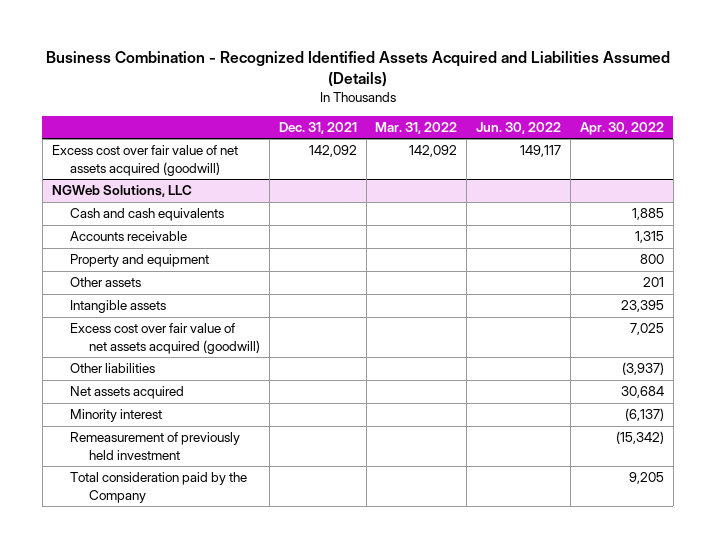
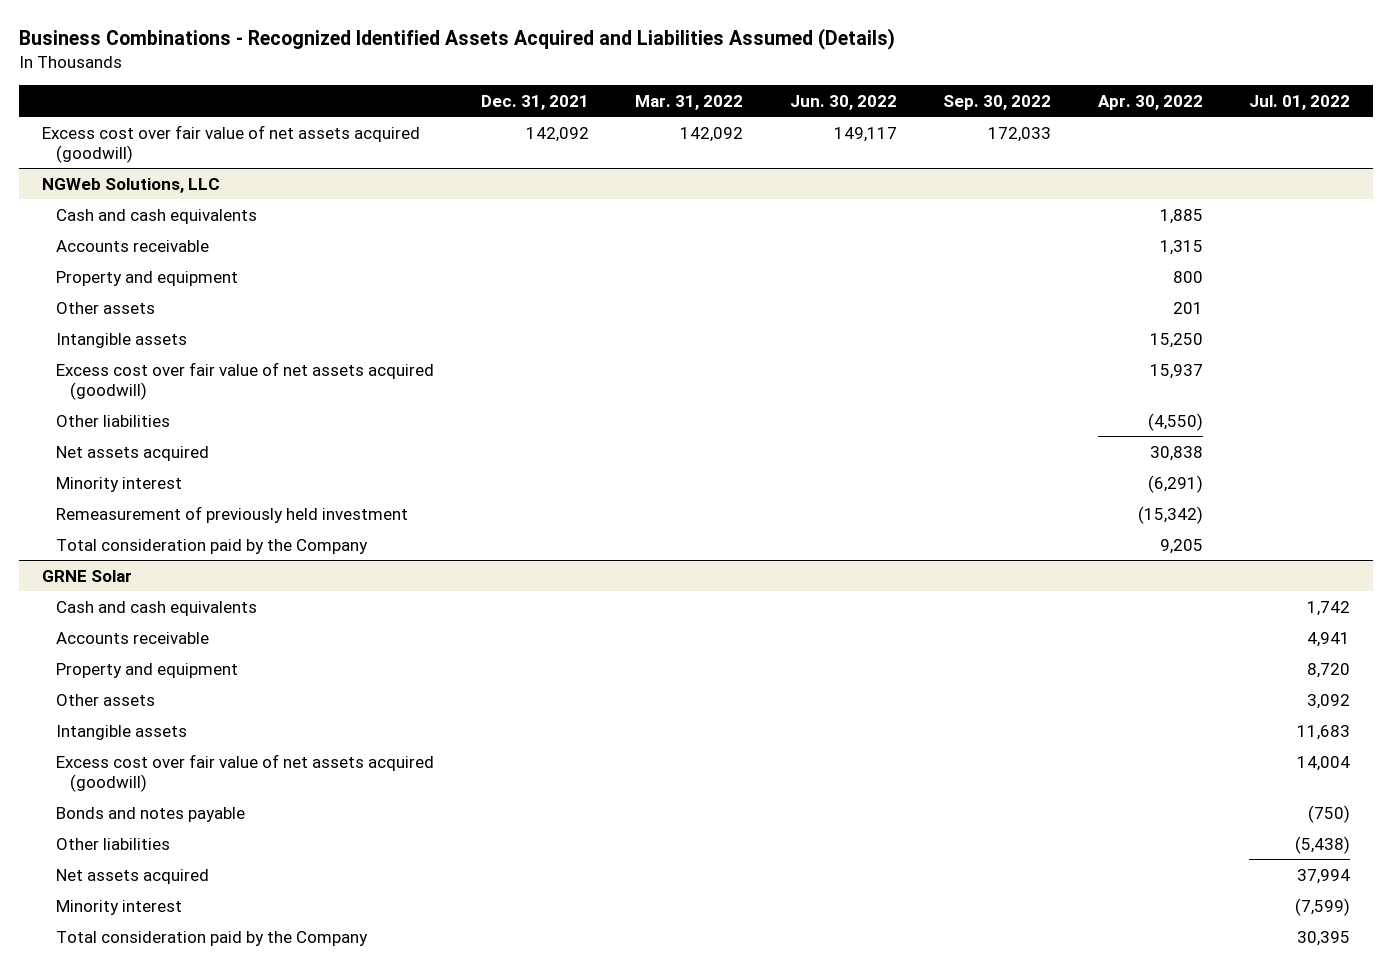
- Business Combination - Recognized Identified Assets Acquired and Liabilities Assumed (Details)
+ Business Combinations - Recognized Identified Assets Acquired and Liabilities Assumed (Details)
- | Dec. 31, 2021 | Mar. 31, 2022 | Jun. 30, 2022 | Apr. 30, 2022
+ | Dec. 31, 2021 | Mar. 31, 2022 | Jun. 30, 2022 | Sep. 30, 2022 | Apr. 30, 2022 | Jul. 01, 2022
@ NGWeb Solutions, LLC
- Intangible assets | | | | 23,395
- Excess cost over fair value of net assets acquired (goodwill) | | | | 7,025
- Other liabilities | | | | (3,937)
- Net assets acquired | | | | 30,684
- Minority interest | | | | (6,137)
+ Intangible assets | | | | | 15,250 |
+ Excess cost over fair value of net assets acquired (goodwill) | | | | | 15,937 |
+ Other liabilities | | | | | (4,550) |
+ Net assets acquired | | | | | 30,838 |
+ Minority interest | | | | | (6,291) |
+ GRNE Solar
+ Cash and cash equivalents | | | | | | 1,742
+ Accounts receivable | | | | | | 4,941
+ Property and equipment | | | | | | 8,720
+ Other assets | | | | | | 3,092
+ Intangible assets | | | | | | 11,683
+ Excess cost over fair value of net assets acquired (goodwill) | | | | | | 14,004
+ Bonds and notes payable | | | | | | (750)
+ Other liabilities | | | | | | (5,438)
+ Net assets acquired | | | | | | 37,994
+ Minority interest | | | | | | (7,599)
+ Total consideration paid by the Company | | | | | | 30,395

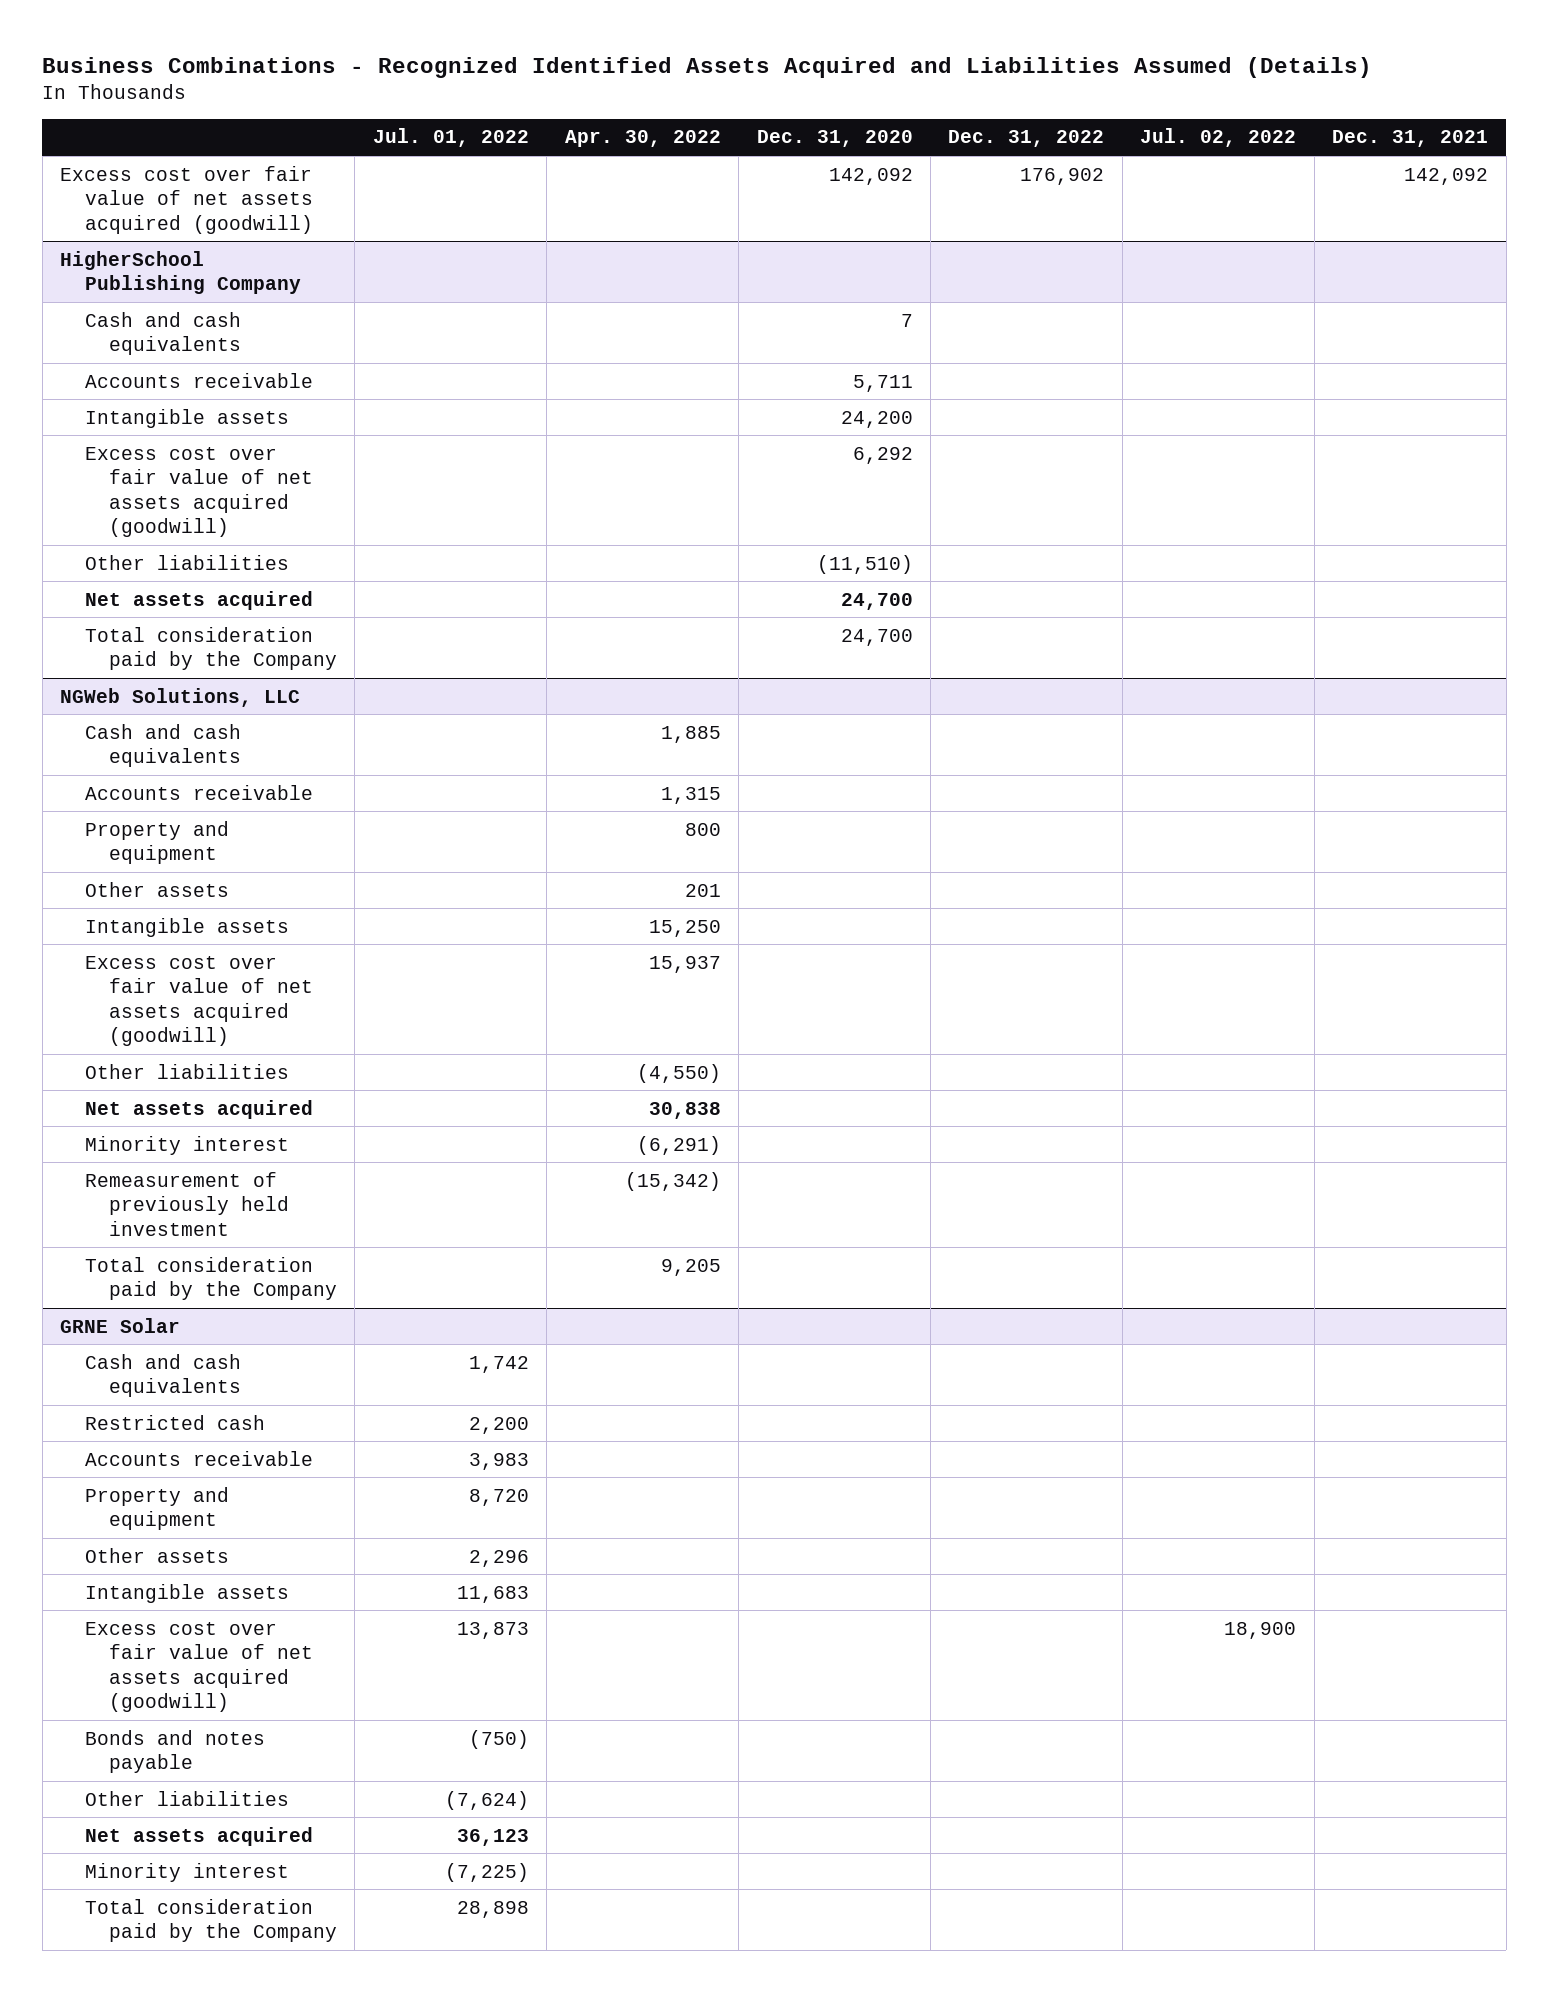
- | Dec. 31, 2021 | Mar. 31, 2022 | Jun. 30, 2022 | Sep. 30, 2022 | Apr. 30, 2022 | Jul. 01, 2022
+ | Jul. 01, 2022 | Apr. 30, 2022 | Dec. 31, 2020 | Dec. 31, 2022 | Jul. 02, 2022 | Dec. 31, 2021
+ HigherSchool Publishing Company
+ Cash and cash equivalents | | | 7 | | |
+ Accounts receivable | | | 5,711 | | |
+ Intangible assets | | | 24,200 | | |
+ Excess cost over fair value of net assets acquired (goodwill) | | | 6,292 | | |
+ Other liabilities | | | (11,510) | | |
+ Net assets acquired | | | 24,700 | | |
+ Total consideration paid by the Company | | | 24,700 | | |
@ GRNE Solar
- Accounts receivable | | | | | | 4,941
+ Restricted cash | 2,200 | | | | |
+ Accounts receivable | 3,983 | | | | |
- Other assets | | | | | | 3,092
+ Other assets | 2,296 | | | | |
- Excess cost over fair value of net assets acquired (goodwill) | | | | | | 14,004
+ Excess cost over fair value of net assets acquired (goodwill) | 13,873 | | | | 18,900 |
- Other liabilities | | | | | | (5,438)
- Net assets acquired | | | | | | 37,994
- Minority interest | | | | | | (7,599)
- Total consideration paid by the Company | | | | | | 30,395
+ Other liabilities | (7,624) | | | | |
+ Net assets acquired | 36,123 | | | | |
+ Minority interest | (7,225) | | | | |
+ Total consideration paid by the Company | 28,898 | | | | |

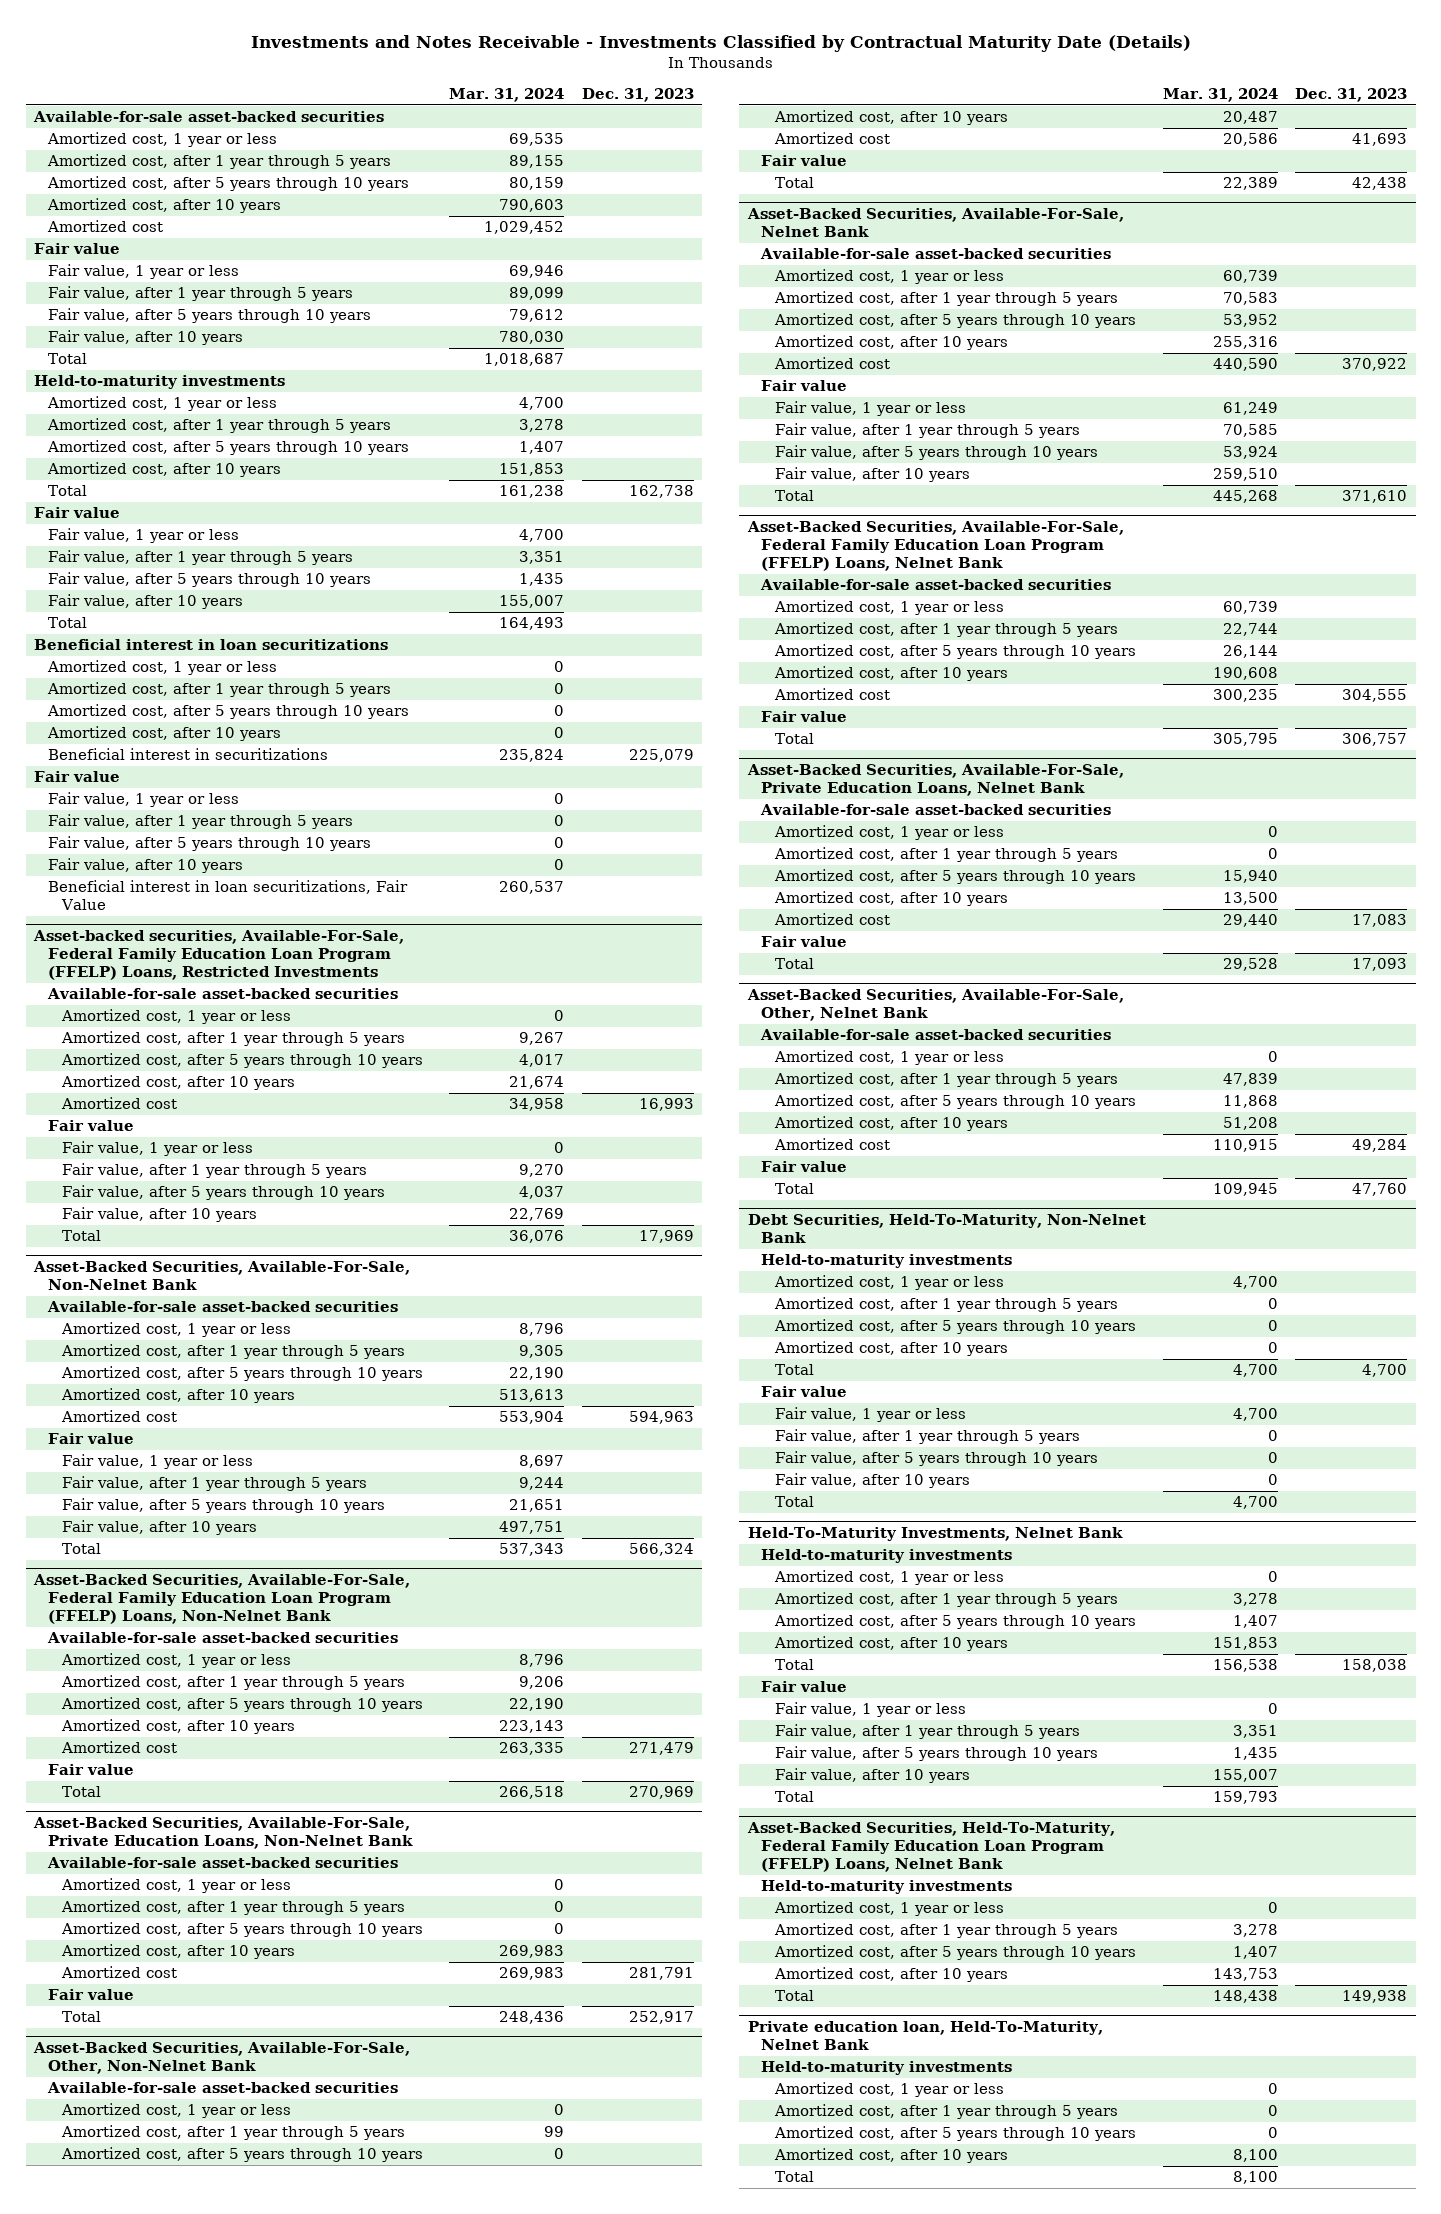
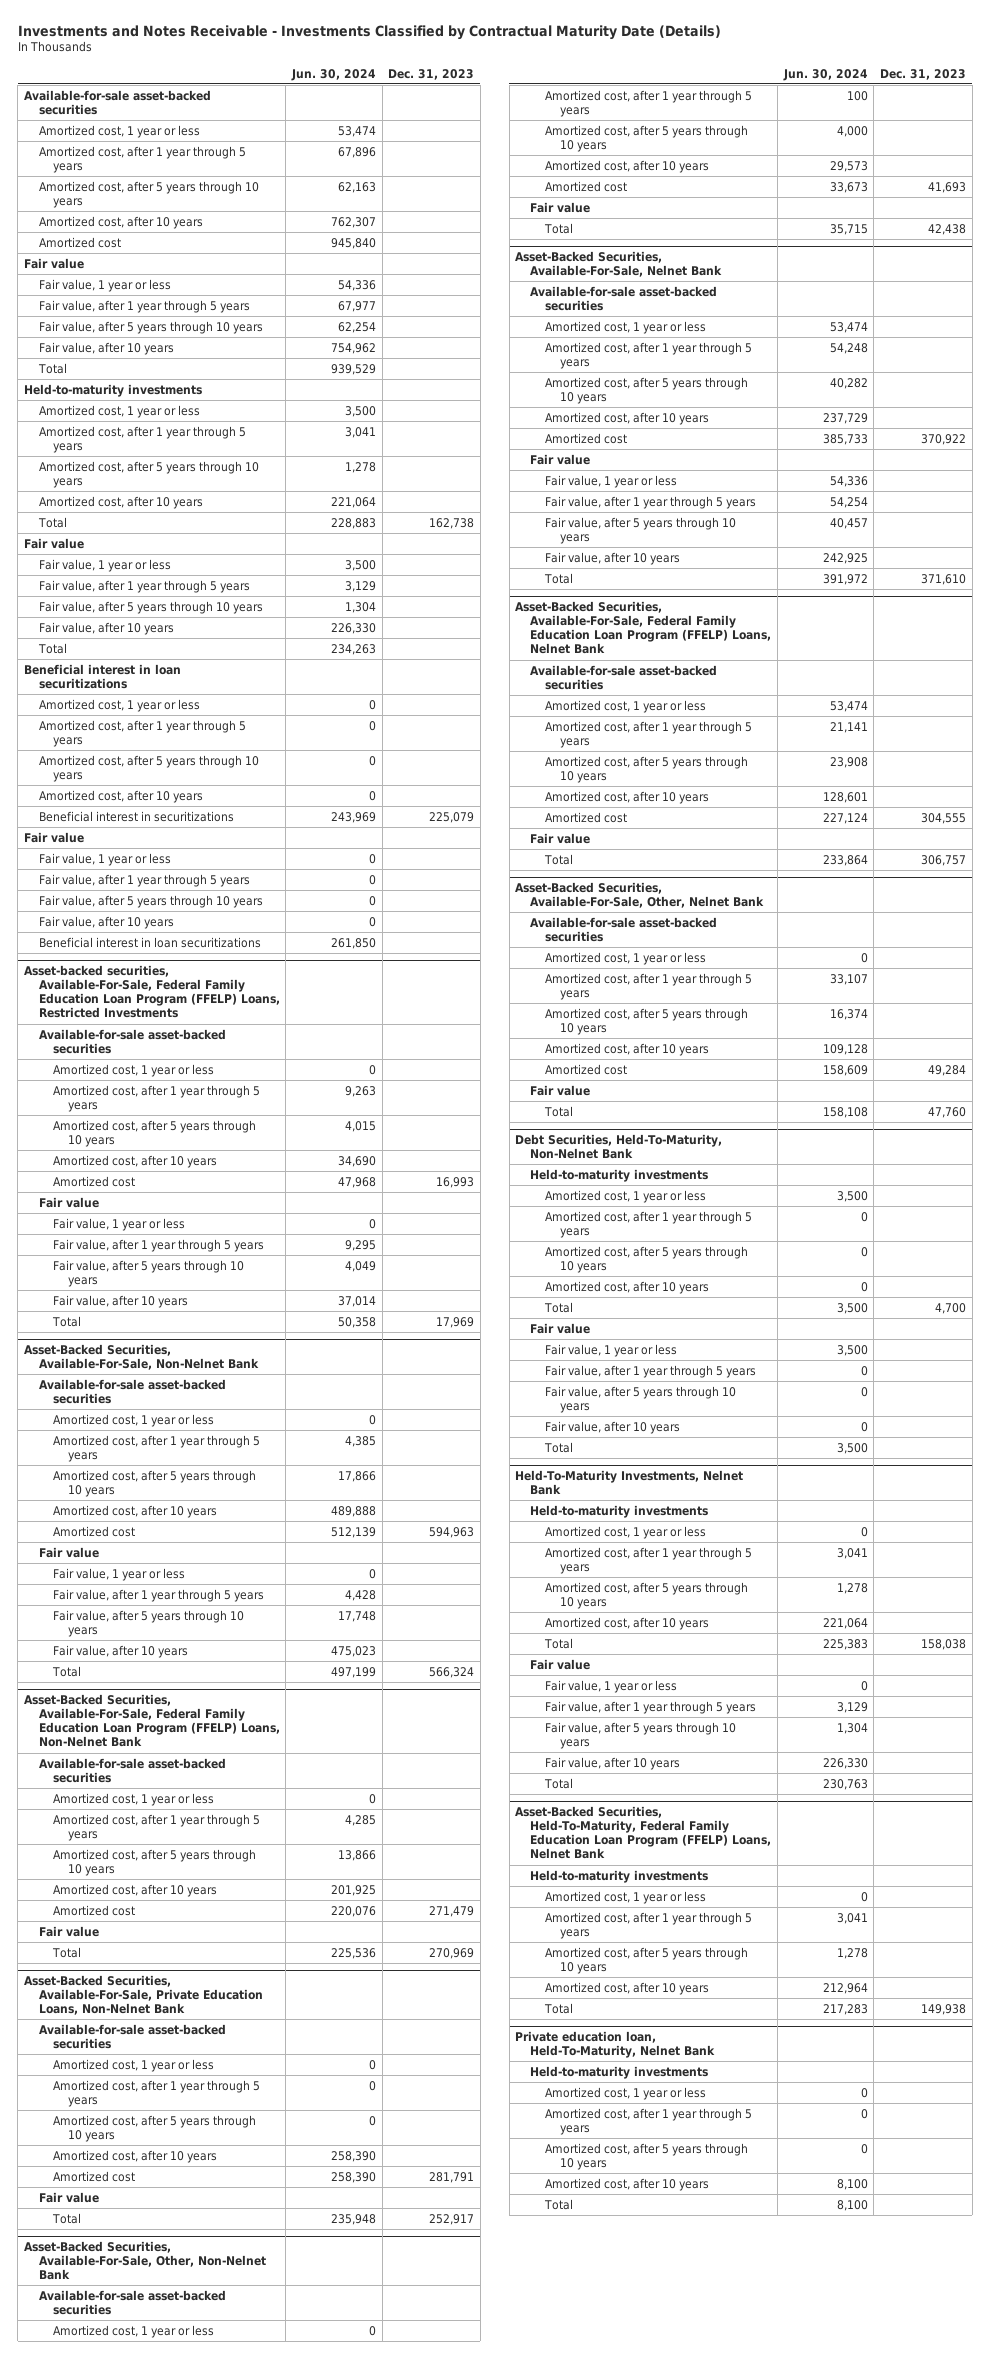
- | Mar. 31, 2024 | Dec. 31, 2023
+ | Jun. 30, 2024 | Dec. 31, 2023
- Beneficial interest in loan securitizations, Fair Value | 260,537 |
+ Beneficial interest in loan securitizations | 261,850 |
- Asset-Backed Securities, Available-For-Sale, Private Education Loans, Nelnet Bank
- Available-for-sale asset-backed securities
- Amortized cost, 1 year or less | 0 |
- Amortized cost, after 1 year through 5 years | 0 |
- Amortized cost, after 5 years through 10 years | 15,940 |
- Amortized cost, after 10 years | 13,500 |
- Amortized cost | 29,440 | 17,083
- Fair value
- Total | 29,528 | 17,093

